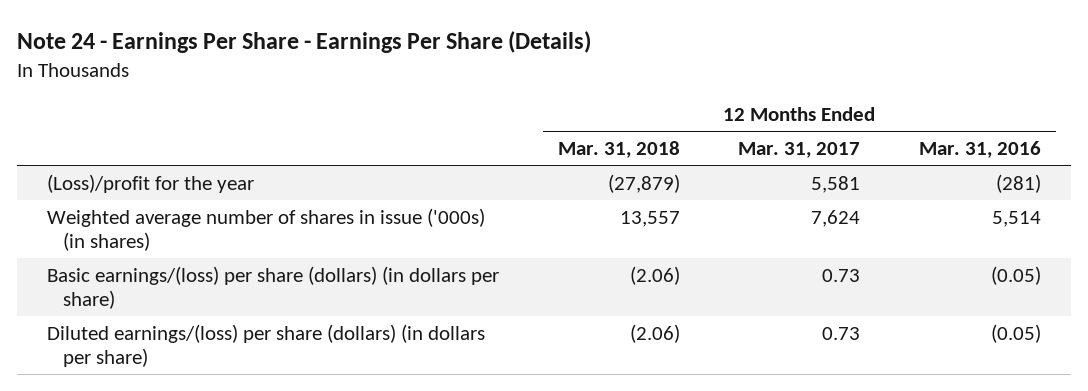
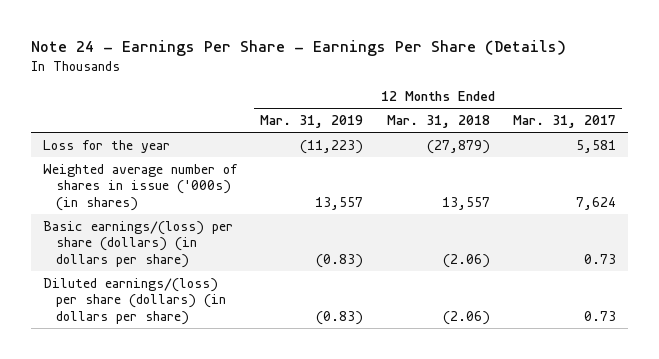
- | 12 Months Ended Mar. 31, 2018 | 12 Months Ended Mar. 31, 2017 | 12 Months Ended Mar. 31, 2016
+ | 12 Months Ended Mar. 31, 2019 | 12 Months Ended Mar. 31, 2018 | 12 Months Ended Mar. 31, 2017
- (Loss)/profit for the year | (27,879) | 5,581 | (281)
+ Loss for the year | (11,223) | (27,879) | 5,581

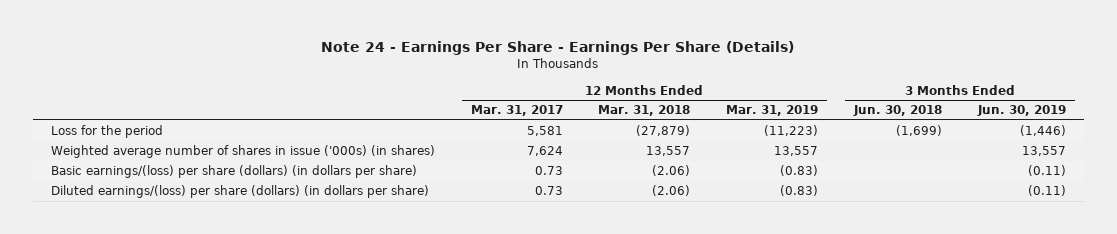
- | 12 Months Ended Mar. 31, 2019 | 12 Months Ended Mar. 31, 2018 | 12 Months Ended Mar. 31, 2017
+ | 12 Months Ended Mar. 31, 2017 | 12 Months Ended Mar. 31, 2018 | 12 Months Ended Mar. 31, 2019 | 3 Months Ended Jun. 30, 2018 | 3 Months Ended Jun. 30, 2019
- Loss for the year | (11,223) | (27,879) | 5,581
+ Loss for the period | 5,581 | (27,879) | (11,223) | (1,699) | (1,446)

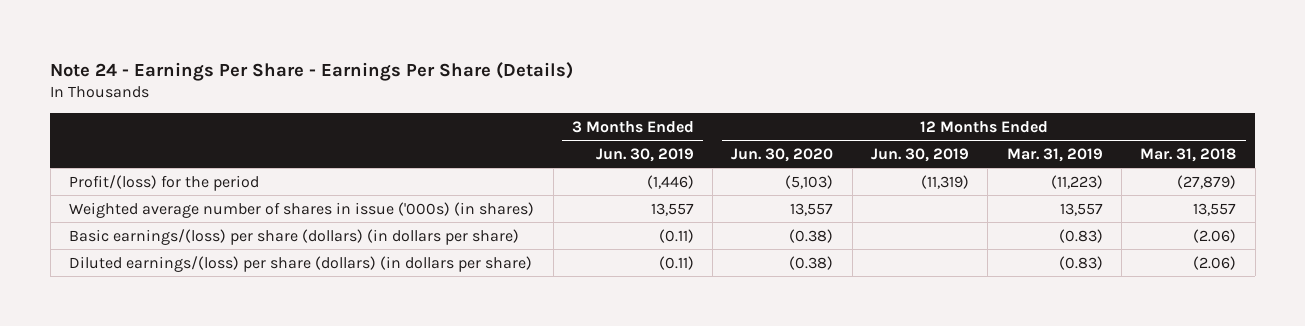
- | 12 Months Ended Mar. 31, 2017 | 12 Months Ended Mar. 31, 2018 | 12 Months Ended Mar. 31, 2019 | 3 Months Ended Jun. 30, 2018 | 3 Months Ended Jun. 30, 2019
+ | 3 Months Ended Jun. 30, 2019 | 12 Months Ended Jun. 30, 2020 | 12 Months Ended Jun. 30, 2019 | 12 Months Ended Mar. 31, 2019 | 12 Months Ended Mar. 31, 2018
- Loss for the period | 5,581 | (27,879) | (11,223) | (1,699) | (1,446)
+ Profit/(loss) for the period | (1,446) | (5,103) | (11,319) | (11,223) | (27,879)

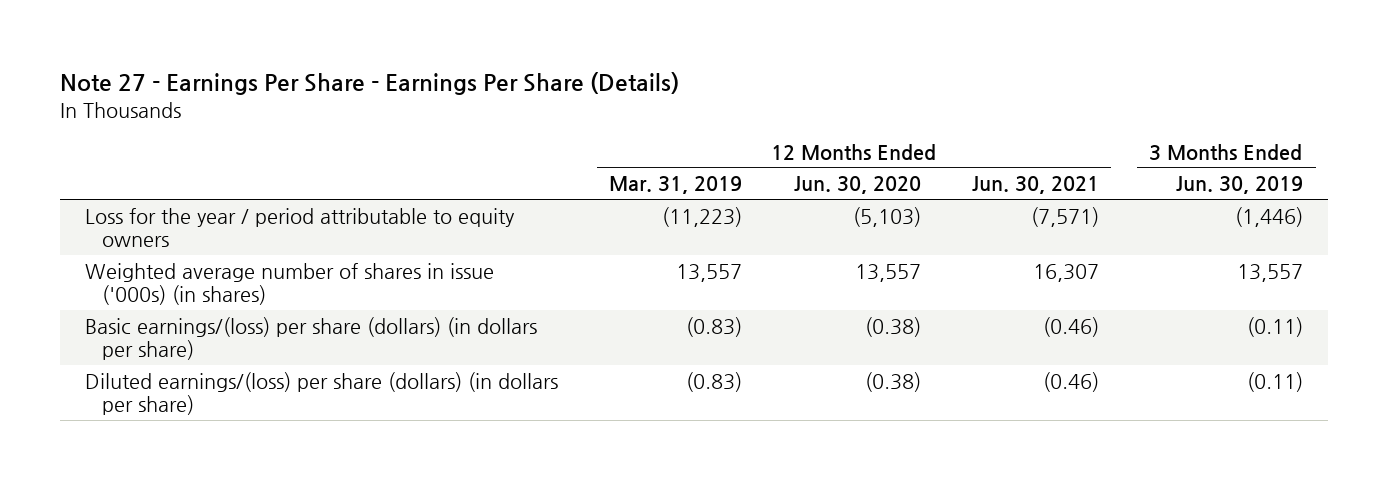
- Note 24 - Earnings Per Share - Earnings Per Share (Details)
+ Note 27 - Earnings Per Share - Earnings Per Share (Details)
- | 3 Months Ended Jun. 30, 2019 | 12 Months Ended Jun. 30, 2020 | 12 Months Ended Jun. 30, 2019 | 12 Months Ended Mar. 31, 2019 | 12 Months Ended Mar. 31, 2018
+ | 12 Months Ended Mar. 31, 2019 | 12 Months Ended Jun. 30, 2020 | 12 Months Ended Jun. 30, 2021 | 3 Months Ended Jun. 30, 2019
- Profit/(loss) for the period | (1,446) | (5,103) | (11,319) | (11,223) | (27,879)
+ Loss for the year / period attributable to equity owners | (11,223) | (5,103) | (7,571) | (1,446)

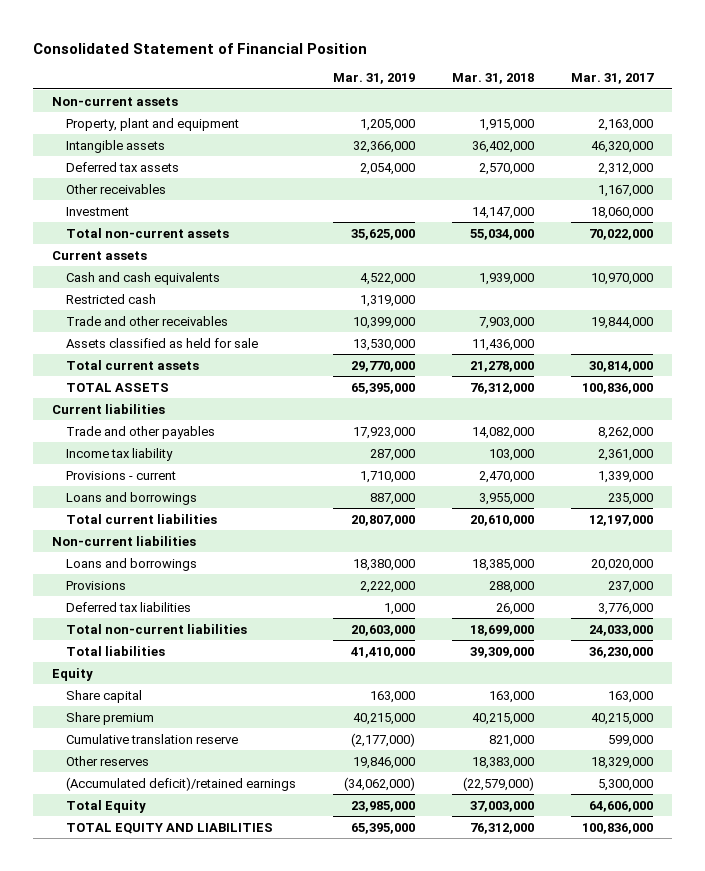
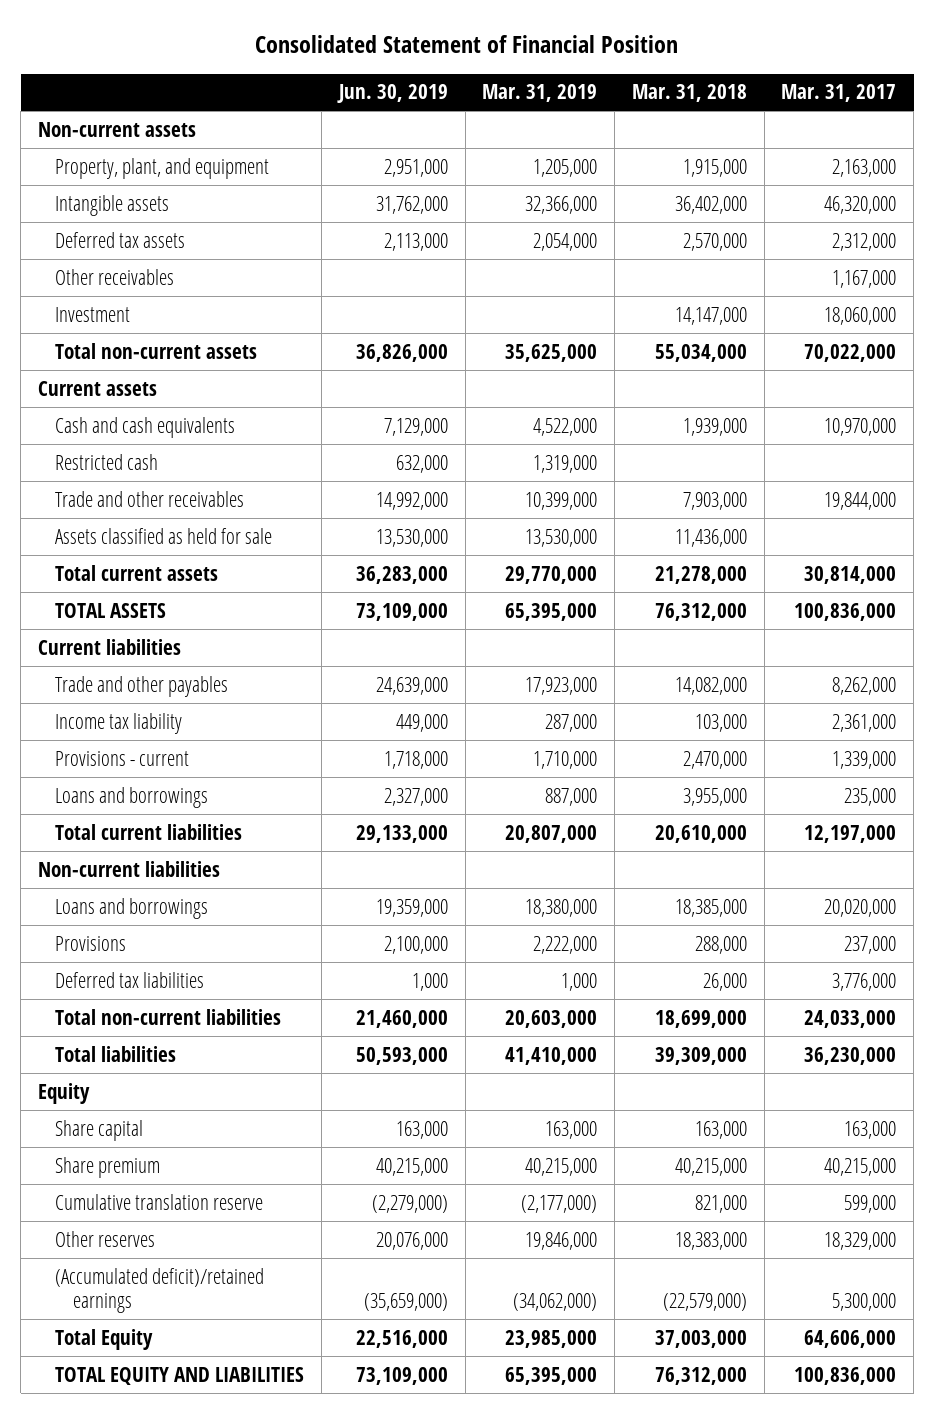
- | Mar. 31, 2019 | Mar. 31, 2018 | Mar. 31, 2017
+ | Jun. 30, 2019 | Mar. 31, 2019 | Mar. 31, 2018 | Mar. 31, 2017
- Property, plant and equipment | 1,205,000 | 1,915,000 | 2,163,000
+ Property, plant, and equipment | 2,951,000 | 1,205,000 | 1,915,000 | 2,163,000

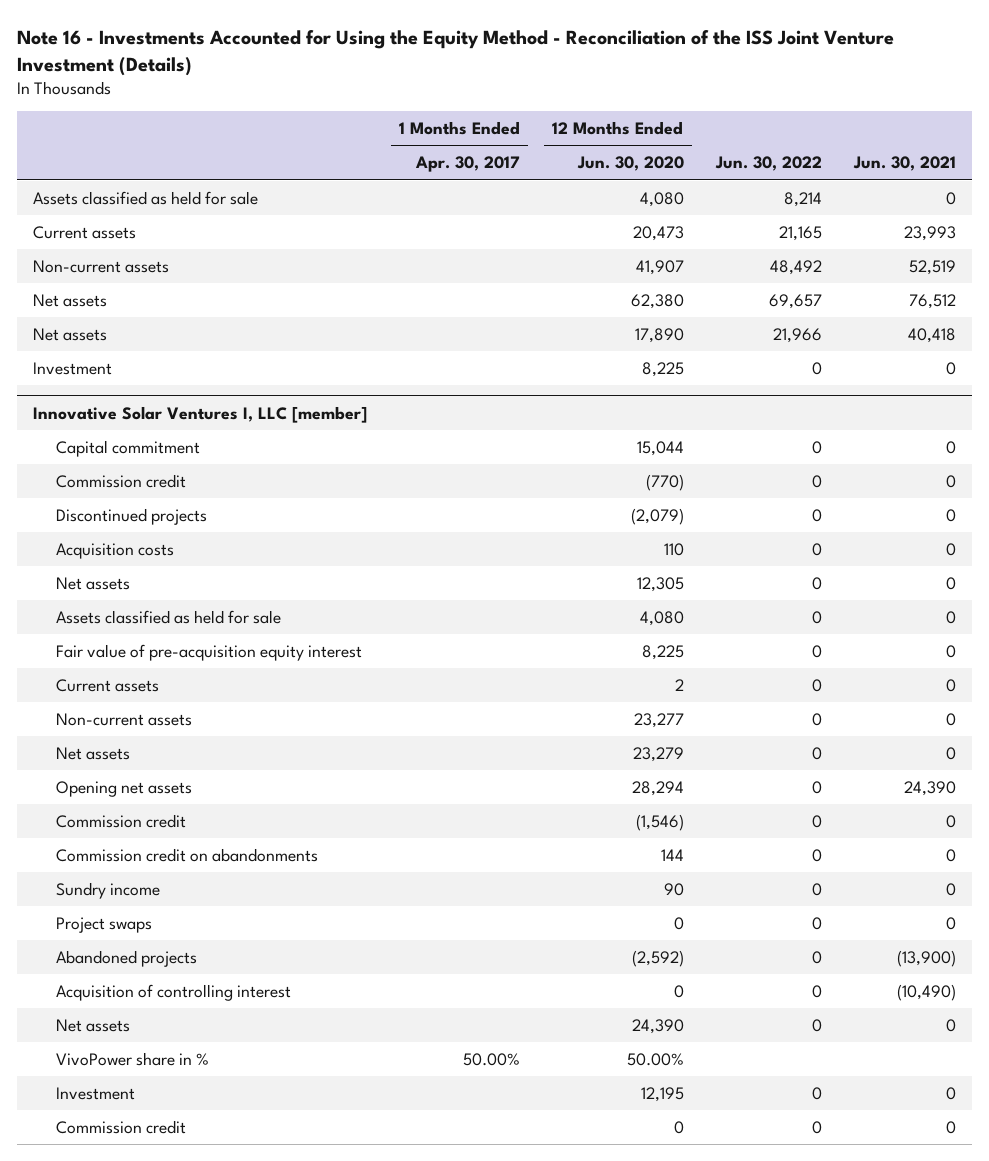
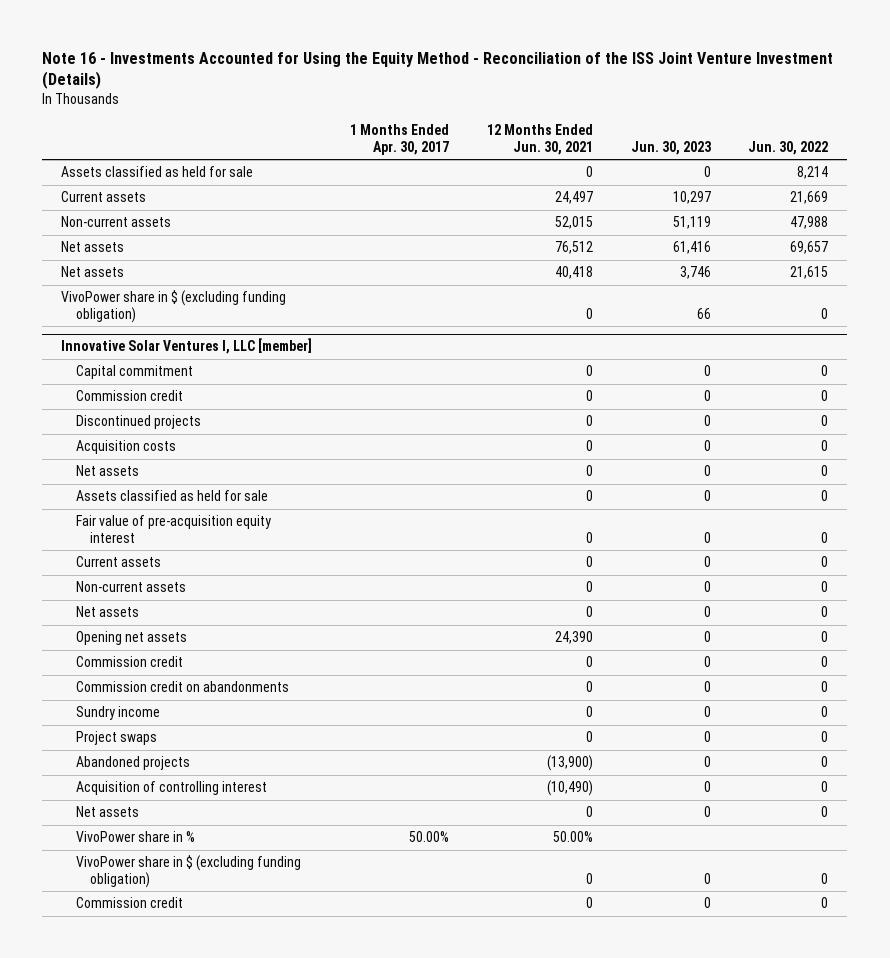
- | 1 Months Ended Apr. 30, 2017 | 12 Months Ended Jun. 30, 2020 | Jun. 30, 2022 | Jun. 30, 2021
+ | 1 Months Ended Apr. 30, 2017 | 12 Months Ended Jun. 30, 2021 | Jun. 30, 2023 | Jun. 30, 2022
- Current assets | | 20,473 | 21,165 | 23,993
- Non-current assets | | 41,907 | 48,492 | 52,519
+ Current assets | | 24,497 | 10,297 | 21,669
+ Non-current assets | | 52,015 | 51,119 | 47,988
- Net assets | | 17,890 | 21,966 | 40,418
- Investment | | 8,225 | 0 | 0
+ Net assets | | 40,418 | 3,746 | 21,615
+ VivoPower share in $ (excluding funding obligation) | | 0 | 66 | 0
@ Innovative Solar Ventures I, LLC [member]
- Investment | | 12,195 | 0 | 0
+ VivoPower share in $ (excluding funding obligation) | | 0 | 0 | 0

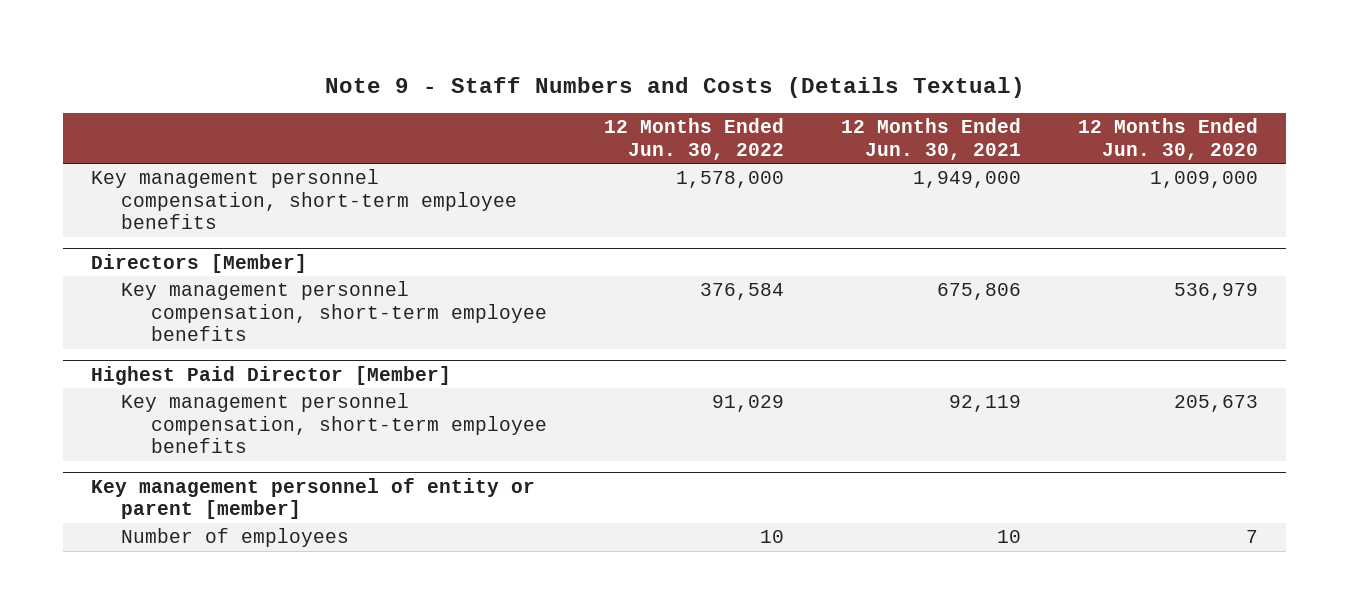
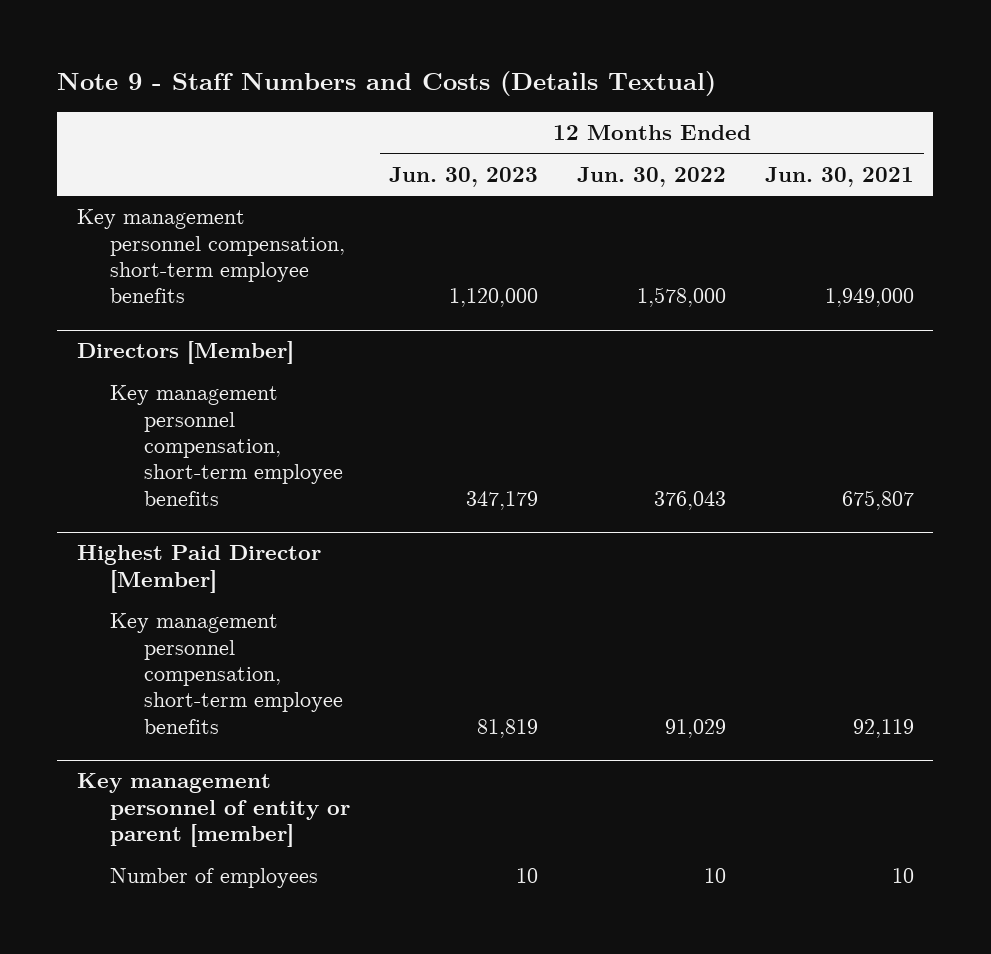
- | 12 Months Ended Jun. 30, 2022 | 12 Months Ended Jun. 30, 2021 | 12 Months Ended Jun. 30, 2020
+ | 12 Months Ended Jun. 30, 2023 | 12 Months Ended Jun. 30, 2022 | 12 Months Ended Jun. 30, 2021
@ Directors [Member]
- Key management personnel compensation, short-term employee benefits | 376,584 | 675,806 | 536,979
+ Key management personnel compensation, short-term employee benefits | 347,179 | 376,043 | 675,807

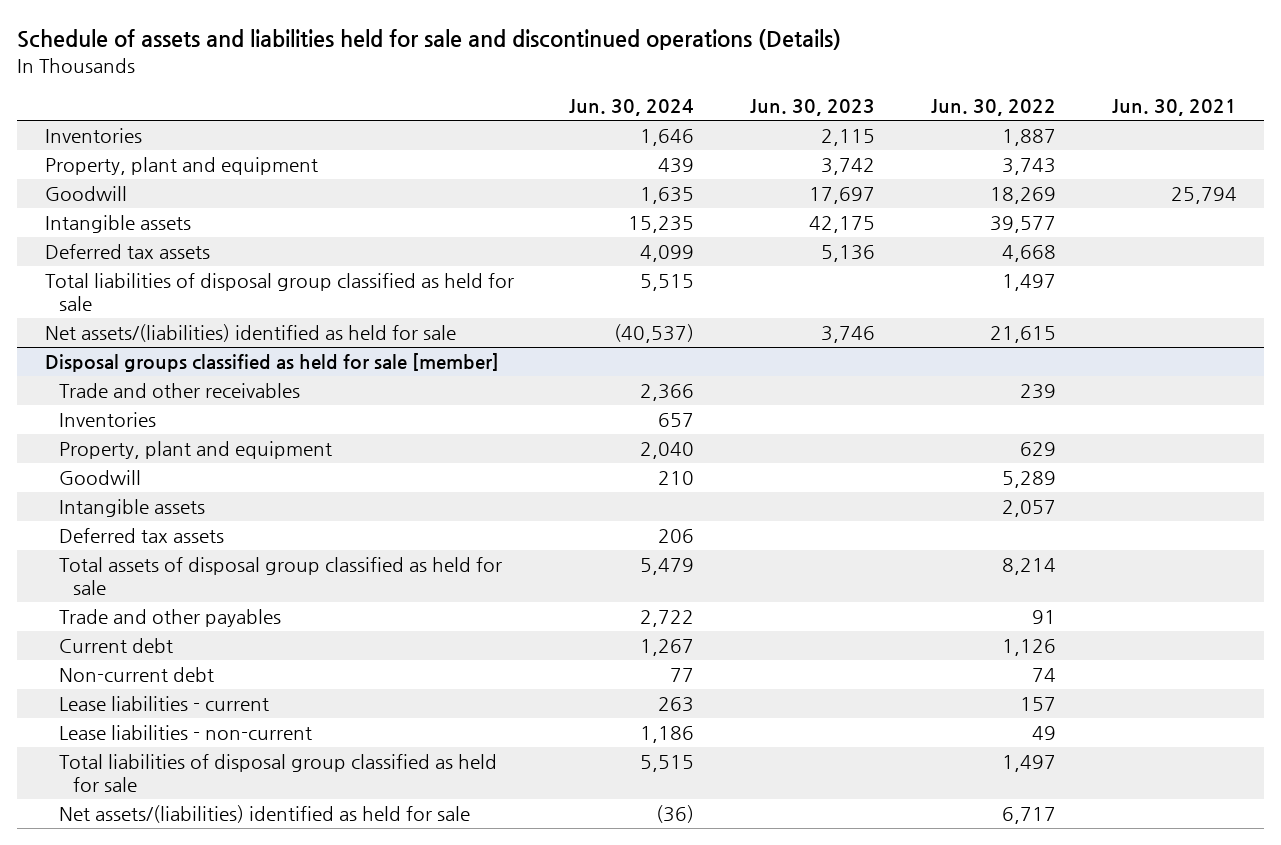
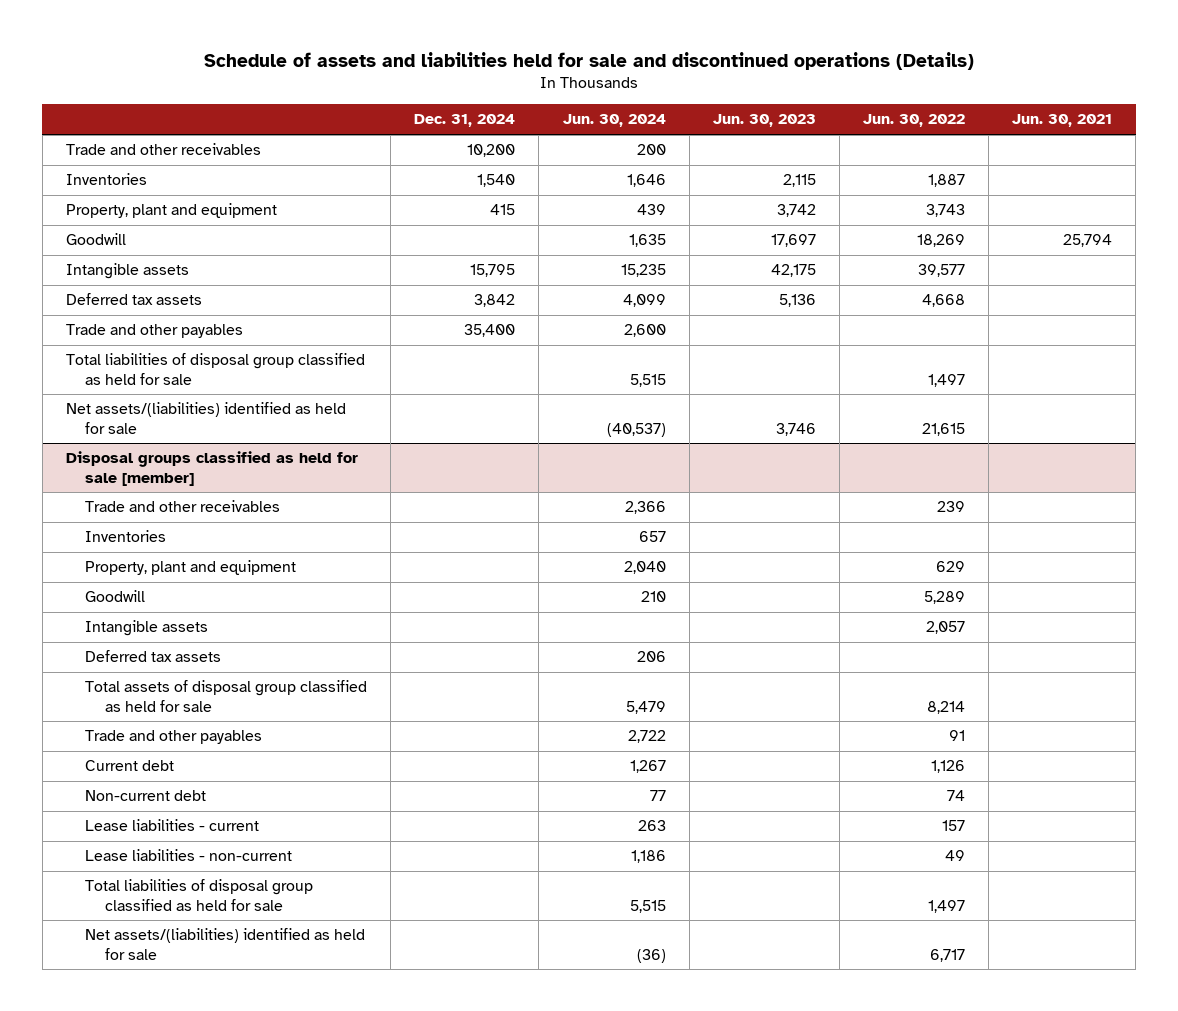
- | Jun. 30, 2024 | Jun. 30, 2023 | Jun. 30, 2022 | Jun. 30, 2021
+ | Dec. 31, 2024 | Jun. 30, 2024 | Jun. 30, 2023 | Jun. 30, 2022 | Jun. 30, 2021
+ Trade and other receivables | 10,200 | 200 | | |
+ Trade and other payables | 35,400 | 2,600 | | |

